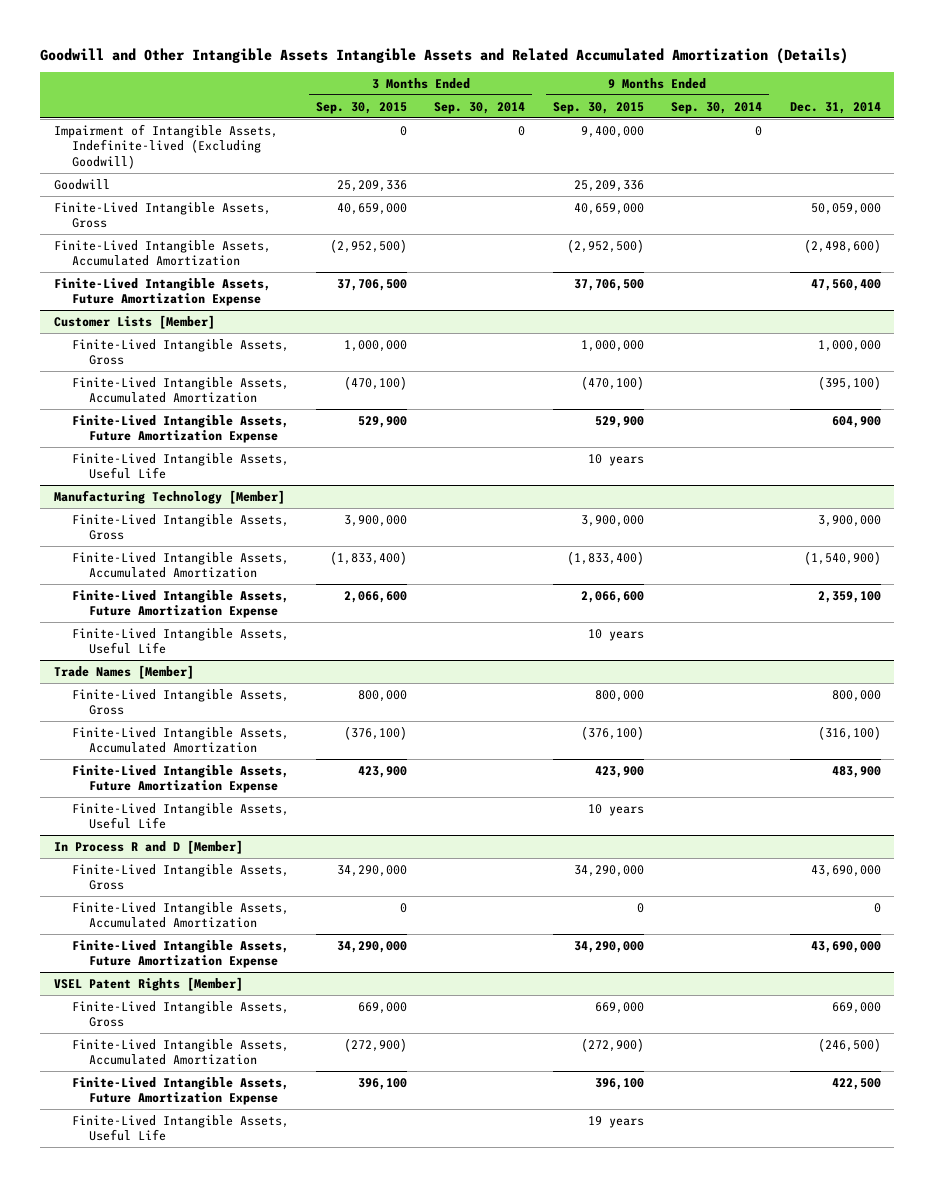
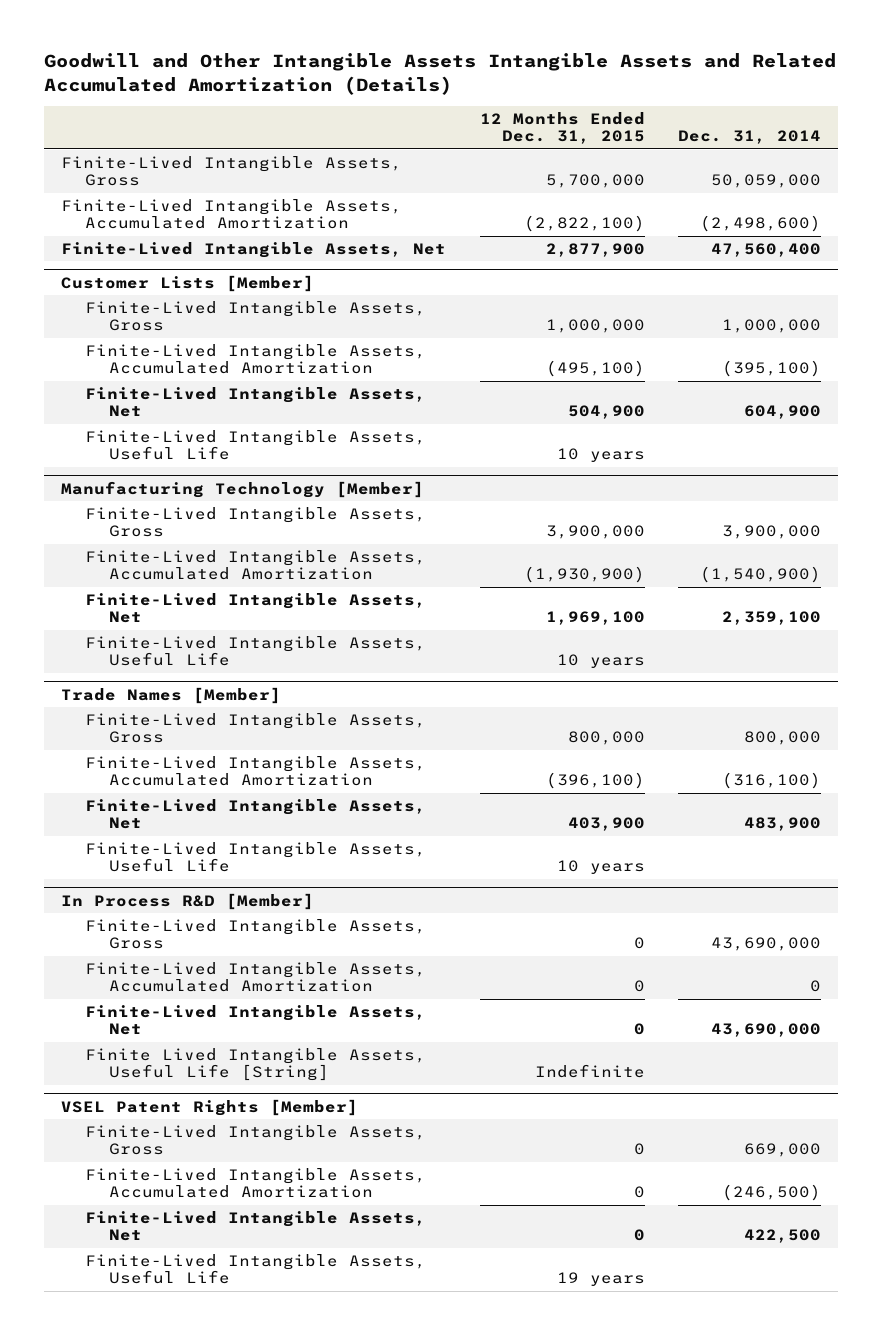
- | 3 Months Ended Sep. 30, 2015 | 3 Months Ended Sep. 30, 2014 | 9 Months Ended Sep. 30, 2015 | 9 Months Ended Sep. 30, 2014 | Dec. 31, 2014
+ | 12 Months Ended Dec. 31, 2015 | Dec. 31, 2014
- Impairment of Intangible Assets, Indefinite-lived (Excluding Goodwill) | 0 | 0 | 9,400,000 | 0 |
- Goodwill | 25,209,336 | | 25,209,336 | |
- Finite-Lived Intangible Assets, Future Amortization Expense | 37,706,500 | | 37,706,500 | | 47,560,400
+ Finite-Lived Intangible Assets, Net | 2,877,900 | 47,560,400
@ Customer Lists [Member]
- Finite-Lived Intangible Assets, Future Amortization Expense | 529,900 | | 529,900 | | 604,900
+ Finite-Lived Intangible Assets, Net | 504,900 | 604,900
@ Manufacturing Technology [Member]
- Finite-Lived Intangible Assets, Future Amortization Expense | 2,066,600 | | 2,066,600 | | 2,359,100
+ Finite-Lived Intangible Assets, Net | 1,969,100 | 2,359,100
@ Trade Names [Member]
- Finite-Lived Intangible Assets, Future Amortization Expense | 423,900 | | 423,900 | | 483,900
+ Finite-Lived Intangible Assets, Net | 403,900 | 483,900
- In Process R and D [Member]
+ In Process R&D [Member]
- Finite-Lived Intangible Assets, Future Amortization Expense | 34,290,000 | | 34,290,000 | | 43,690,000
+ Finite-Lived Intangible Assets, Net | 0 | 43,690,000
+ Finite Lived Intangible Assets, Useful Life [String] | Indefinite |
@ VSEL Patent Rights [Member]
- Finite-Lived Intangible Assets, Future Amortization Expense | 396,100 | | 396,100 | | 422,500
+ Finite-Lived Intangible Assets, Net | 0 | 422,500

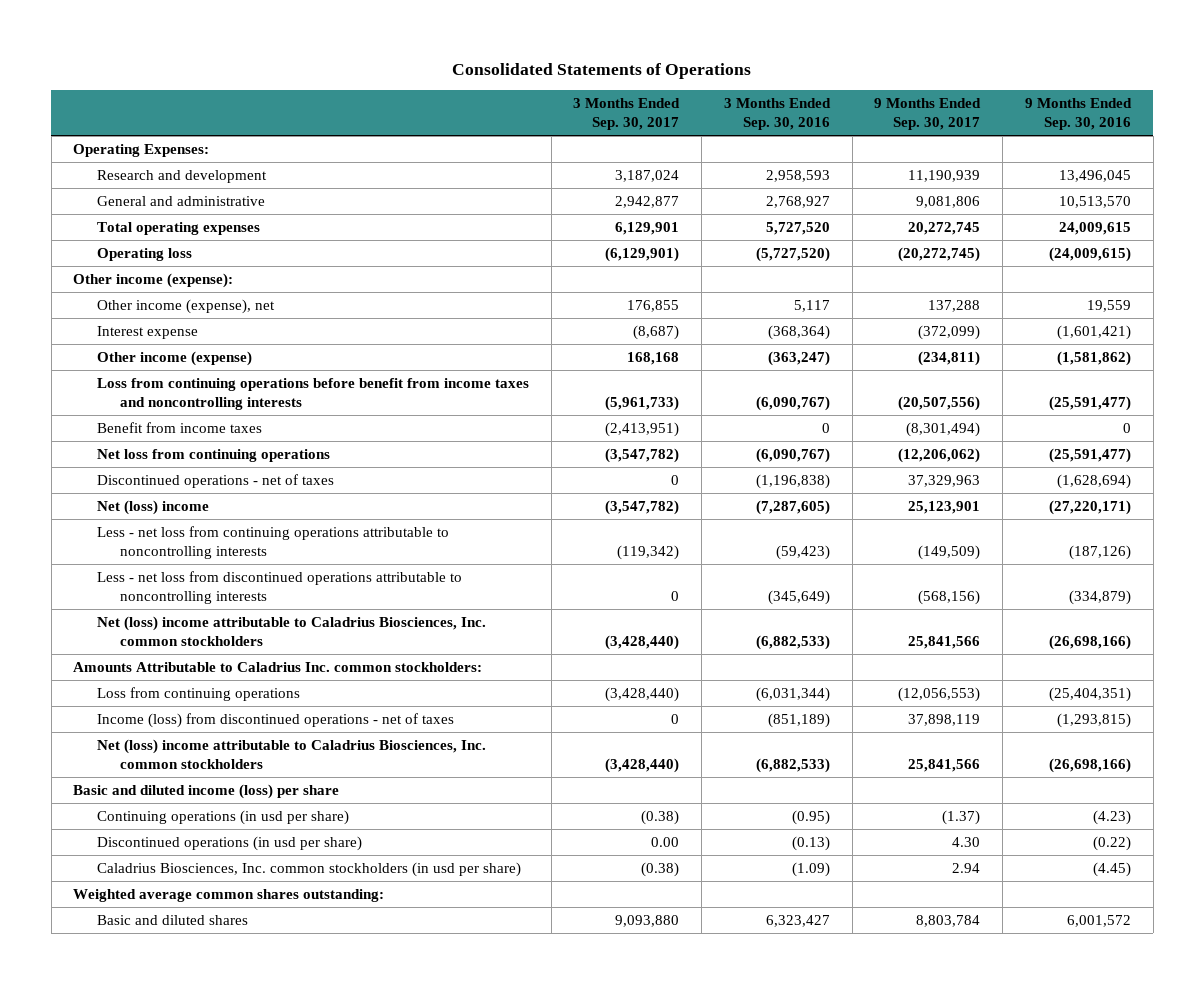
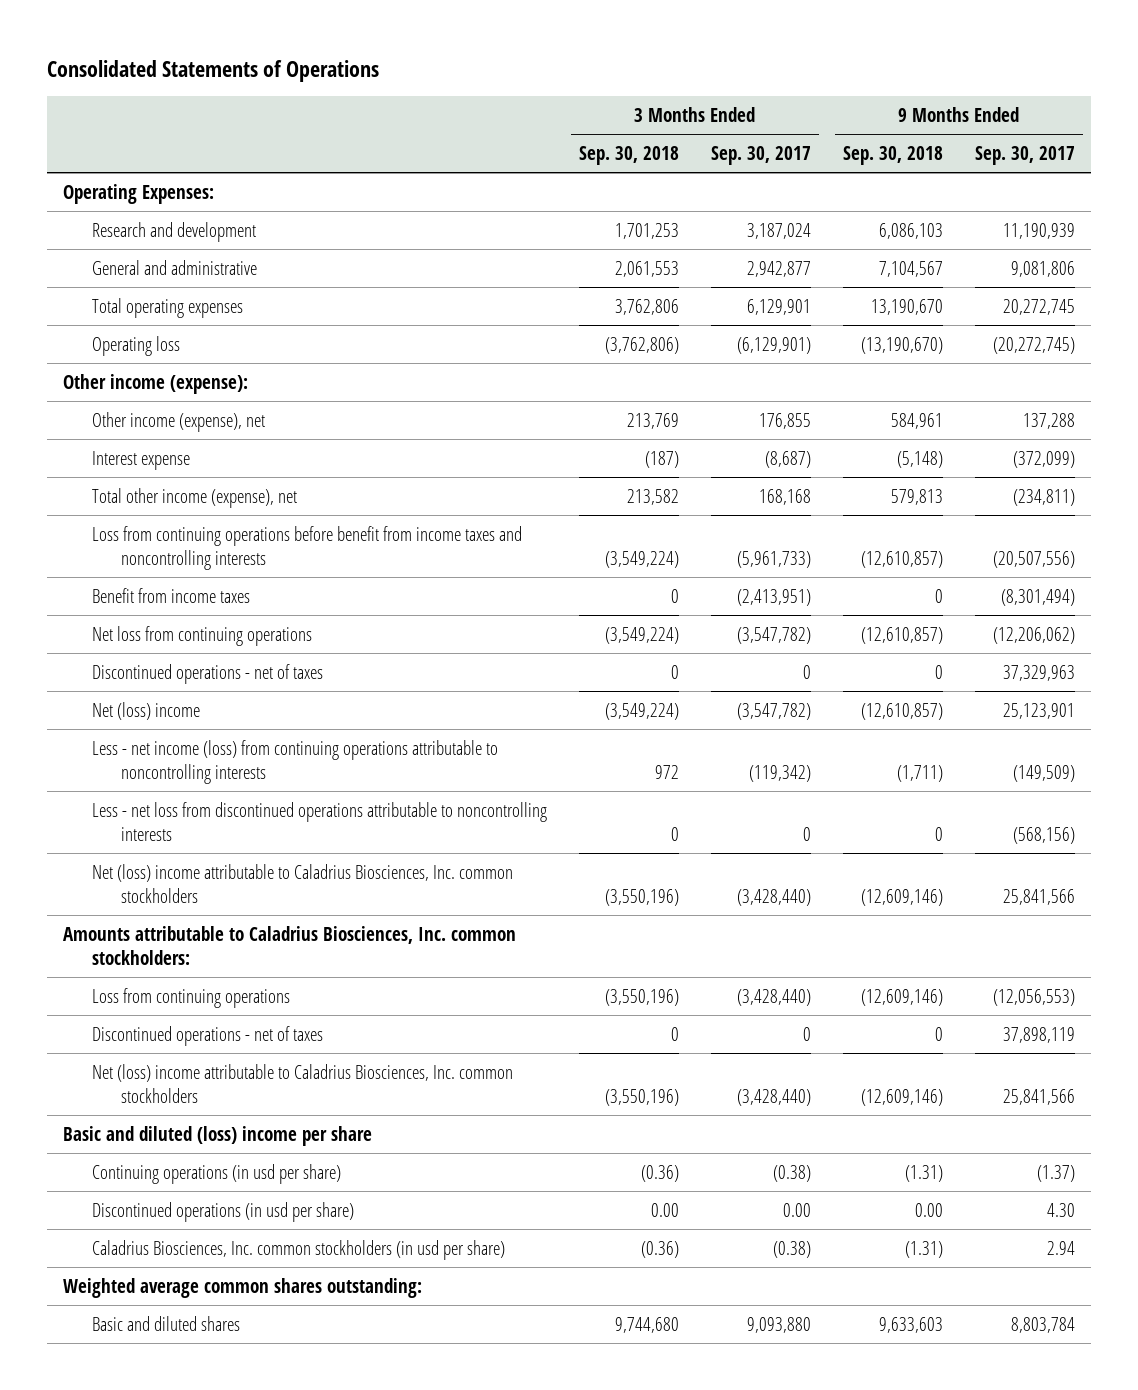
- | 3 Months Ended Sep. 30, 2017 | 3 Months Ended Sep. 30, 2016 | 9 Months Ended Sep. 30, 2017 | 9 Months Ended Sep. 30, 2016
+ | 3 Months Ended Sep. 30, 2018 | 3 Months Ended Sep. 30, 2017 | 9 Months Ended Sep. 30, 2018 | 9 Months Ended Sep. 30, 2017
- Other income (expense) | 168,168 | (363,247) | (234,811) | (1,581,862)
+ Total other income (expense), net | 213,582 | 168,168 | 579,813 | (234,811)
- Less - net loss from continuing operations attributable to noncontrolling interests | (119,342) | (59,423) | (149,509) | (187,126)
+ Less - net income (loss) from continuing operations attributable to noncontrolling interests | 972 | (119,342) | (1,711) | (149,509)
- Amounts Attributable to Caladrius Inc. common stockholders:
+ Amounts attributable to Caladrius Biosciences, Inc. common stockholders:
- Income (loss) from discontinued operations - net of taxes | 0 | (851,189) | 37,898,119 | (1,293,815)
+ Discontinued operations - net of taxes | 0 | 0 | 0 | 37,898,119
- Basic and diluted income (loss) per share
+ Basic and diluted (loss) income per share

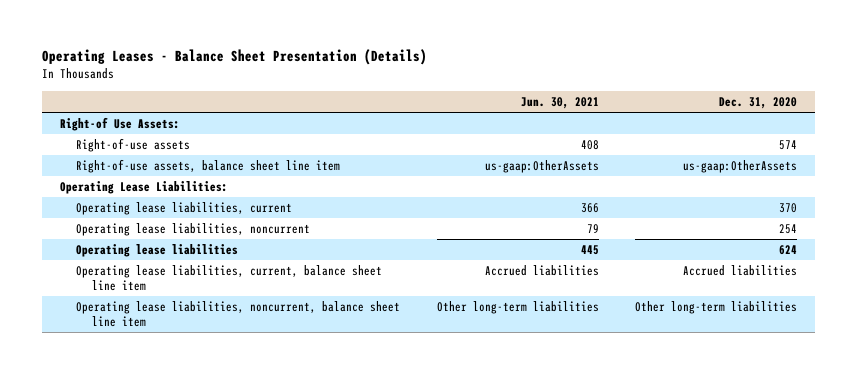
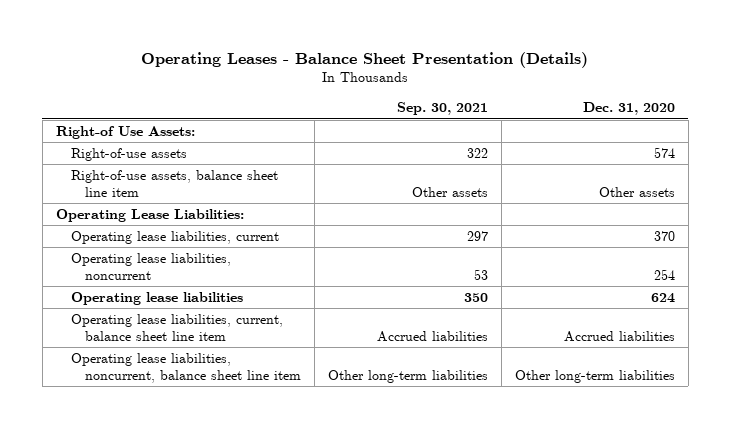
- | Jun. 30, 2021 | Dec. 31, 2020
+ | Sep. 30, 2021 | Dec. 31, 2020
- Right-of-use assets, balance sheet line item | us-gaap:OtherAssets | us-gaap:OtherAssets
+ Right-of-use assets, balance sheet line item | Other assets | Other assets

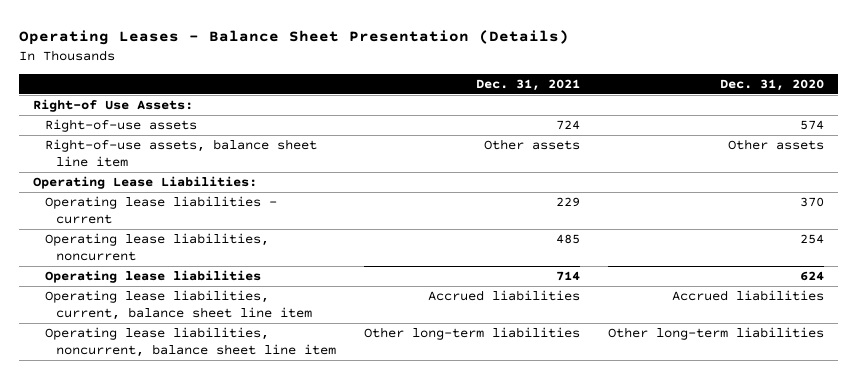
- | Sep. 30, 2021 | Dec. 31, 2020
+ | Dec. 31, 2021 | Dec. 31, 2020
- Operating lease liabilities, current | 297 | 370
+ Operating lease liabilities - current | 229 | 370

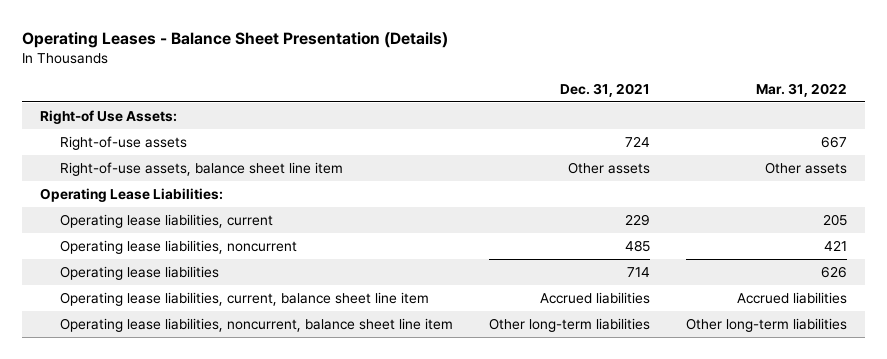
- | Dec. 31, 2021 | Dec. 31, 2020
+ | Dec. 31, 2021 | Mar. 31, 2022
- Operating lease liabilities - current | 229 | 370
+ Operating lease liabilities, current | 229 | 205

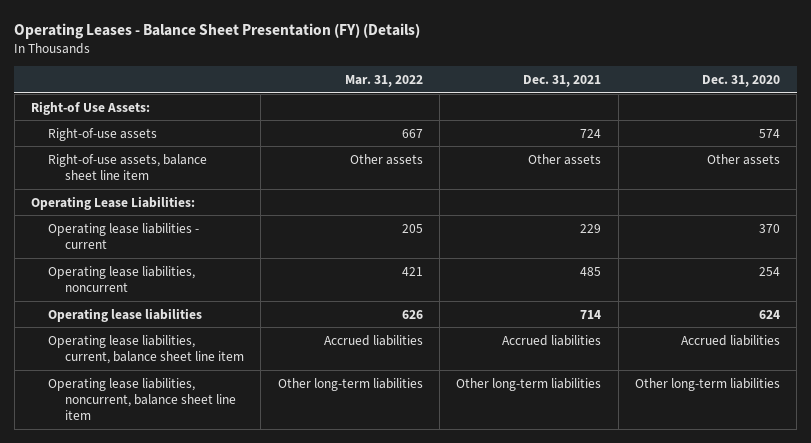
- Operating Leases - Balance Sheet Presentation (Details)
+ Operating Leases - Balance Sheet Presentation (FY) (Details)
- | Dec. 31, 2021 | Mar. 31, 2022
+ | Mar. 31, 2022 | Dec. 31, 2021 | Dec. 31, 2020
- Operating lease liabilities, current | 229 | 205
+ Operating lease liabilities - current | 205 | 229 | 370

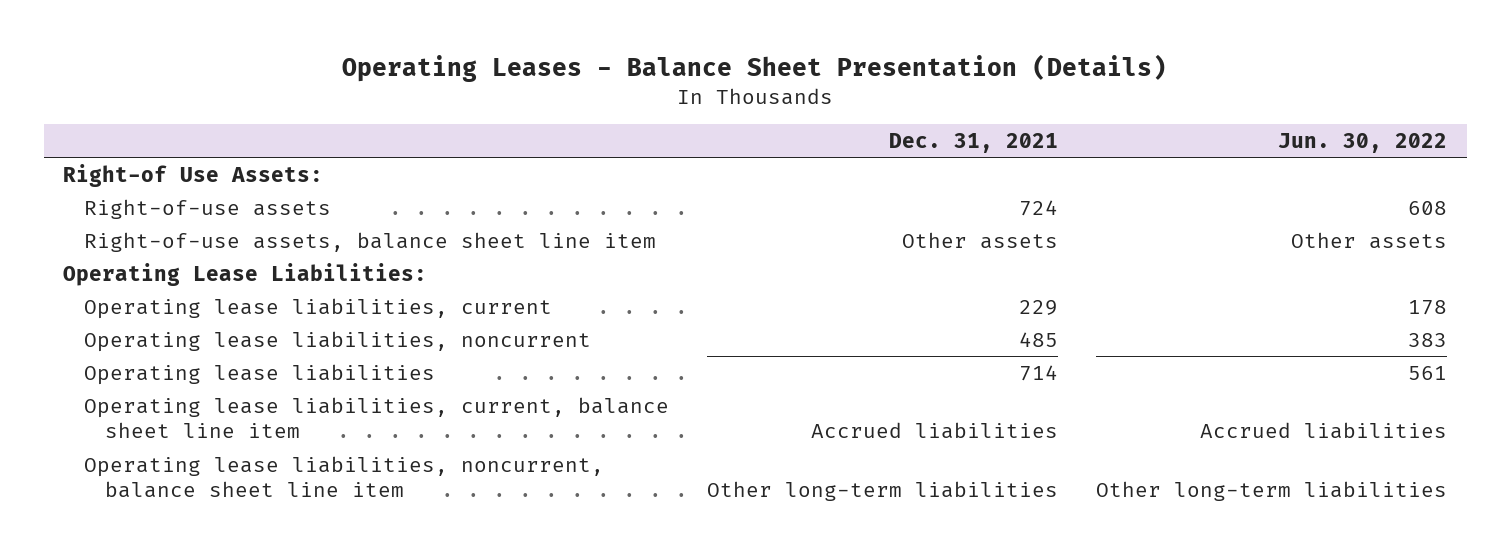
- Operating Leases - Balance Sheet Presentation (FY) (Details)
+ Operating Leases - Balance Sheet Presentation (Details)
- | Mar. 31, 2022 | Dec. 31, 2021 | Dec. 31, 2020
+ | Dec. 31, 2021 | Jun. 30, 2022
- Operating lease liabilities - current | 205 | 229 | 370
+ Operating lease liabilities, current | 229 | 178

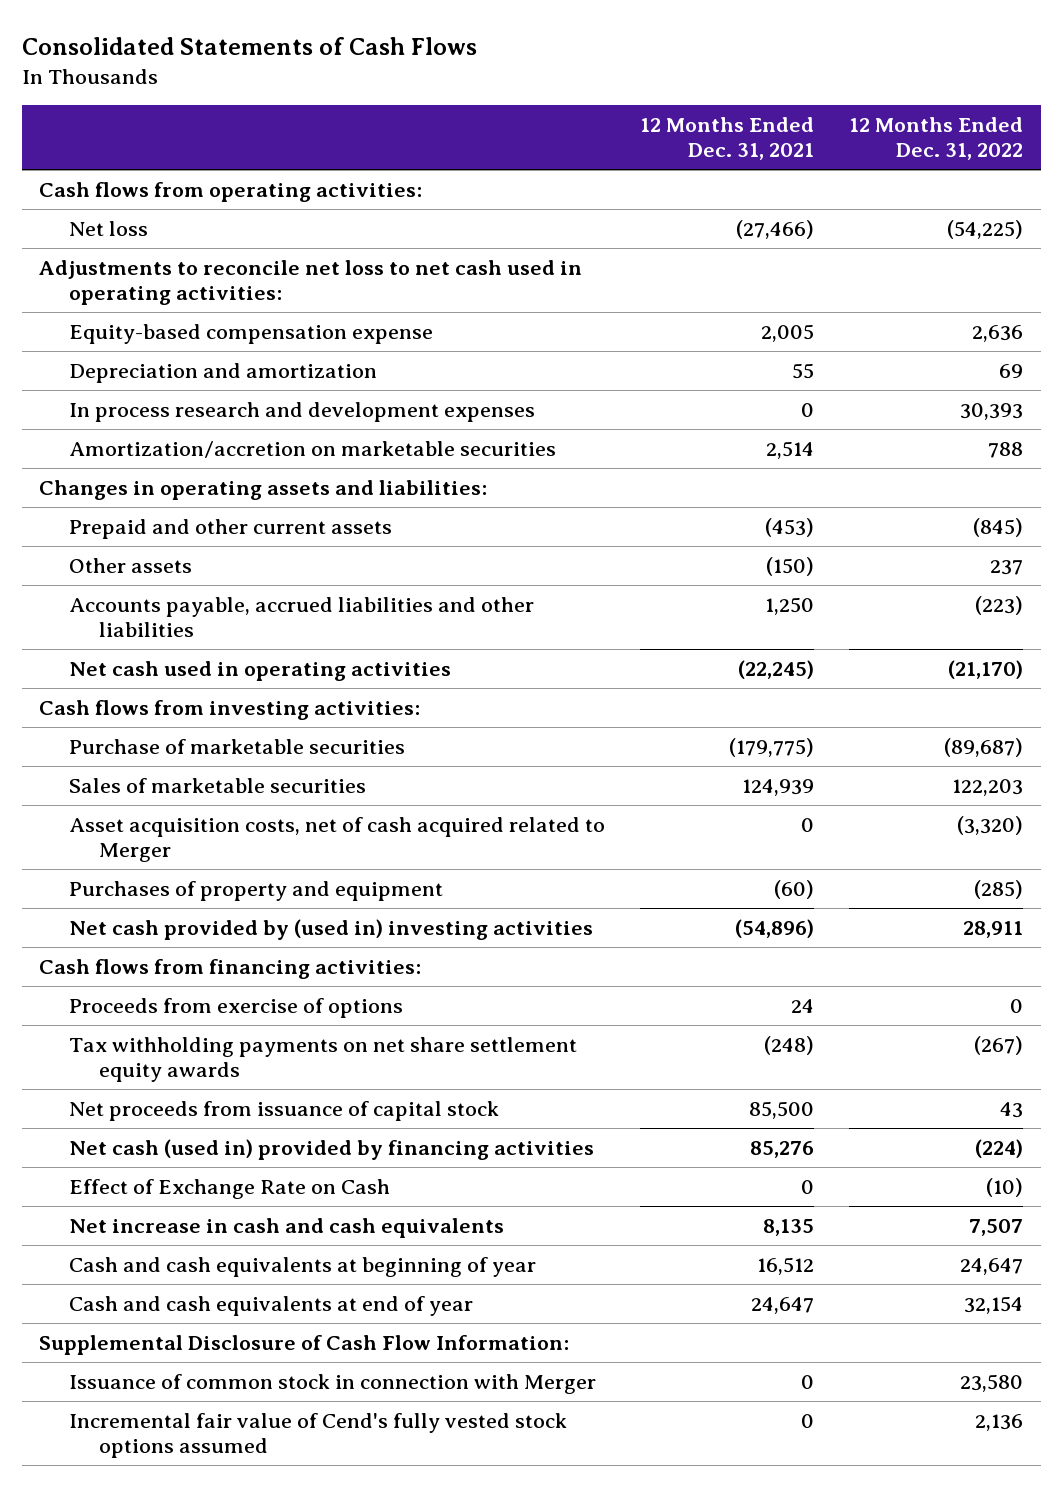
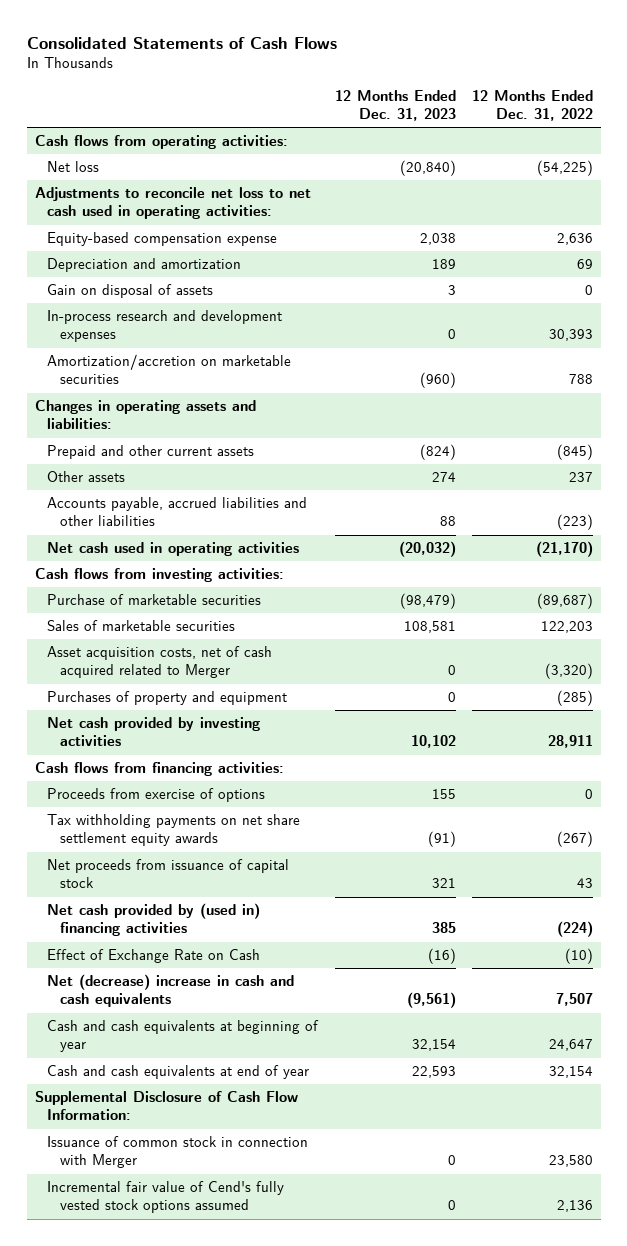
- | 12 Months Ended Dec. 31, 2021 | 12 Months Ended Dec. 31, 2022
+ | 12 Months Ended Dec. 31, 2023 | 12 Months Ended Dec. 31, 2022
- In process research and development expenses | 0 | 30,393
+ Gain on disposal of assets | 3 | 0
+ In-process research and development expenses | 0 | 30,393
- Net cash provided by (used in) investing activities | (54,896) | 28,911
+ Net cash provided by investing activities | 10,102 | 28,911
- Net cash (used in) provided by financing activities | 85,276 | (224)
+ Net cash provided by (used in) financing activities | 385 | (224)
- Net increase in cash and cash equivalents | 8,135 | 7,507
+ Net (decrease) increase in cash and cash equivalents | (9,561) | 7,507

